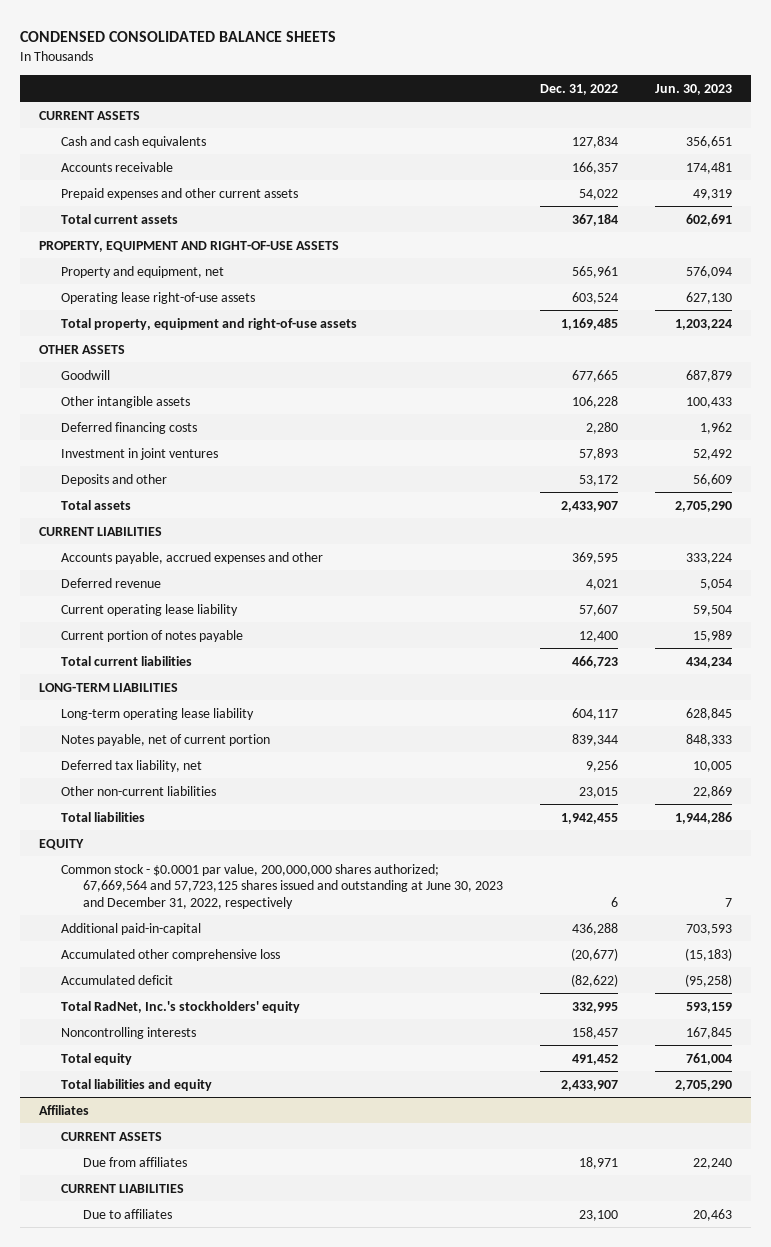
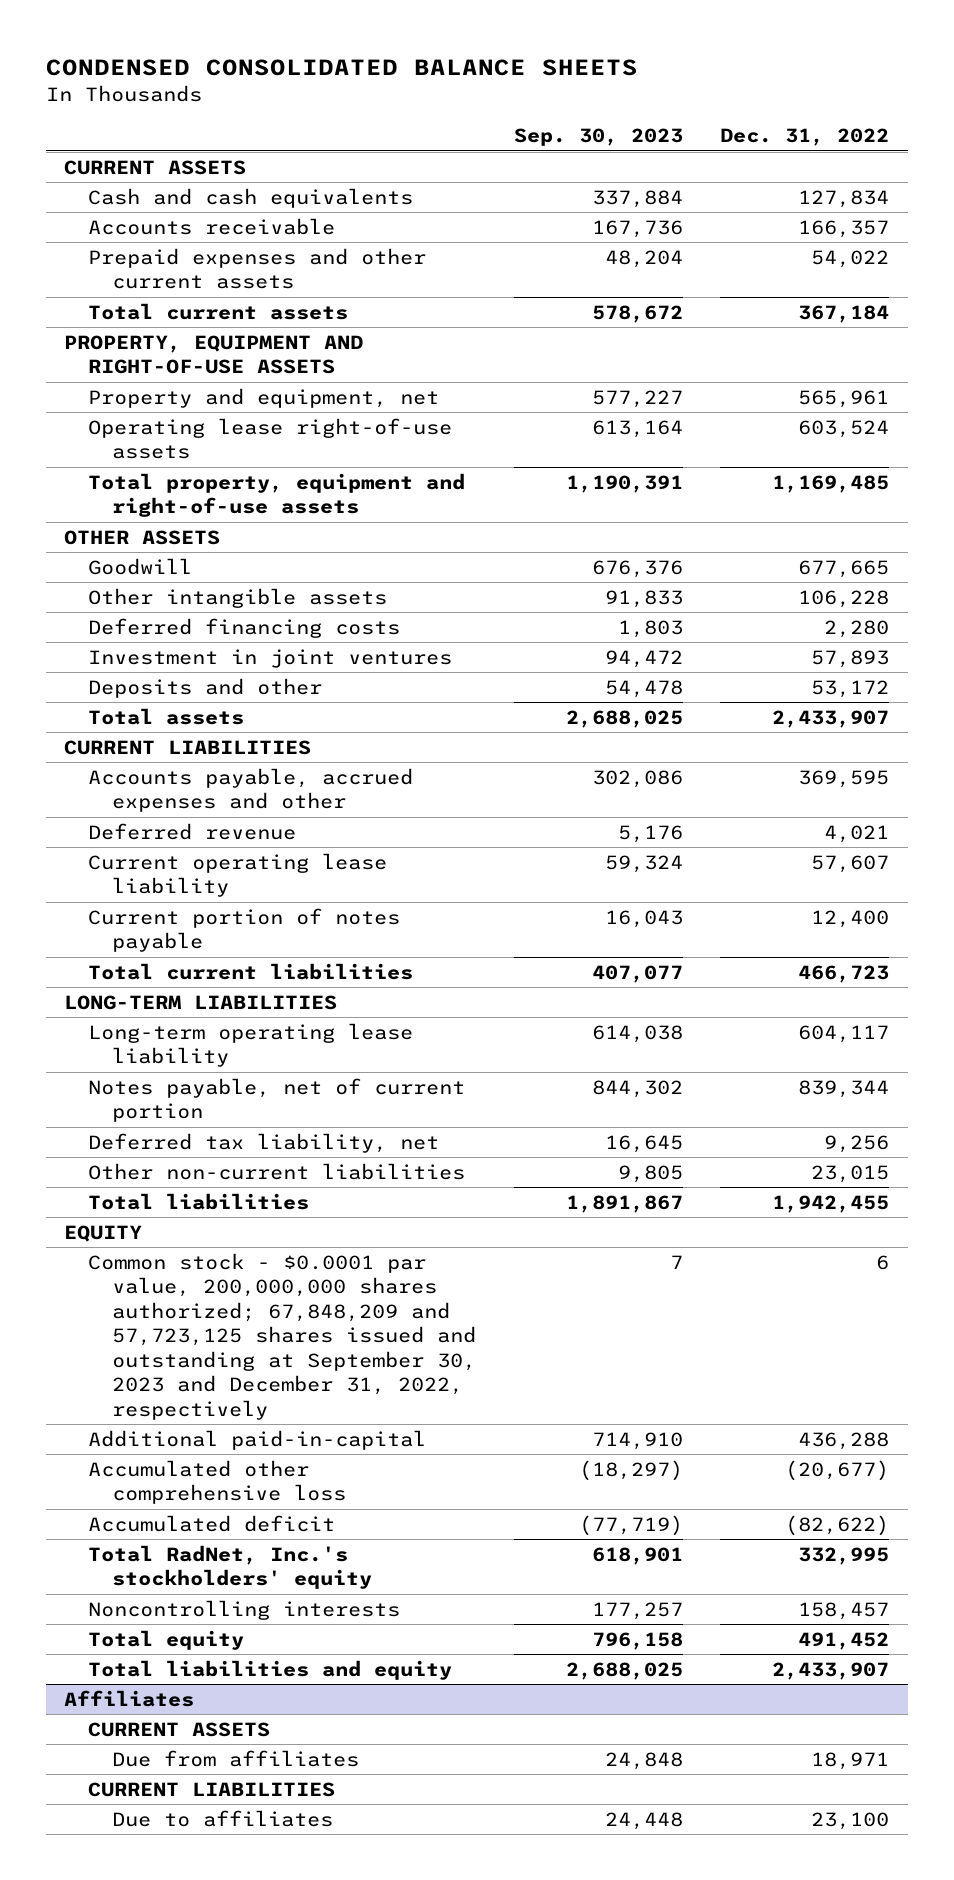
- | Dec. 31, 2022 | Jun. 30, 2023
+ | Sep. 30, 2023 | Dec. 31, 2022
- Common stock - $0.0001 par value, 200,000,000 shares authorized; 67,669,564 and 57,723,125 shares issued and outstanding at June 30, 2023 and December 31, 2022, respectively | 6 | 7
+ Common stock - $0.0001 par value, 200,000,000 shares authorized; 67,848,209 and 57,723,125 shares issued and outstanding at September 30, 2023 and December 31, 2022, respectively | 7 | 6

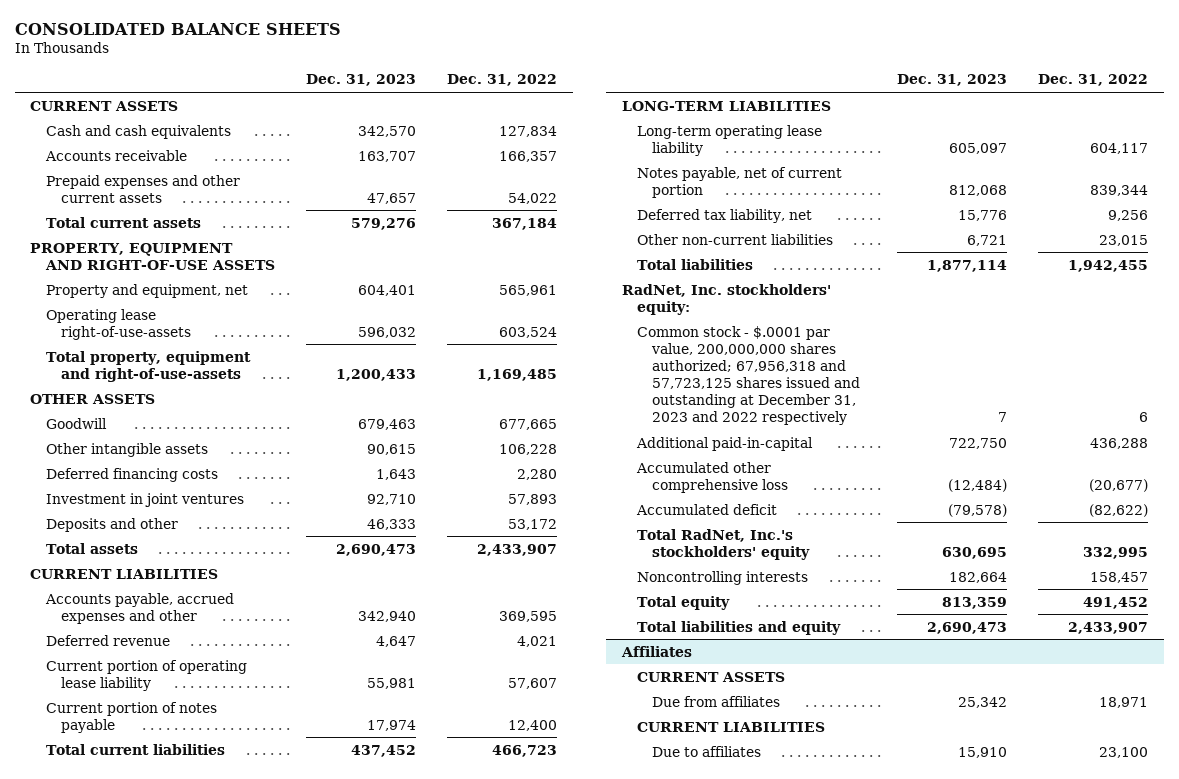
- CONDENSED CONSOLIDATED BALANCE SHEETS
+ CONSOLIDATED BALANCE SHEETS
- | Sep. 30, 2023 | Dec. 31, 2022
+ | Dec. 31, 2023 | Dec. 31, 2022
- Operating lease right-of-use assets | 613,164 | 603,524
- Total property, equipment and right-of-use assets | 1,190,391 | 1,169,485
+ Operating lease right-of-use-assets | 596,032 | 603,524
+ Total property, equipment and right-of-use-assets | 1,200,433 | 1,169,485
- Current operating lease liability | 59,324 | 57,607
+ Current portion of operating lease liability | 55,981 | 57,607
- EQUITY
- Common stock - $0.0001 par value, 200,000,000 shares authorized; 67,848,209 and 57,723,125 shares issued and outstanding at September 30, 2023 and December 31, 2022, respectively | 7 | 6
+ RadNet, Inc. stockholders' equity:
+ Common stock - $.0001 par value, 200,000,000 shares authorized; 67,956,318 and 57,723,125 shares issued and outstanding at December 31, 2023 and 2022 respectively | 7 | 6

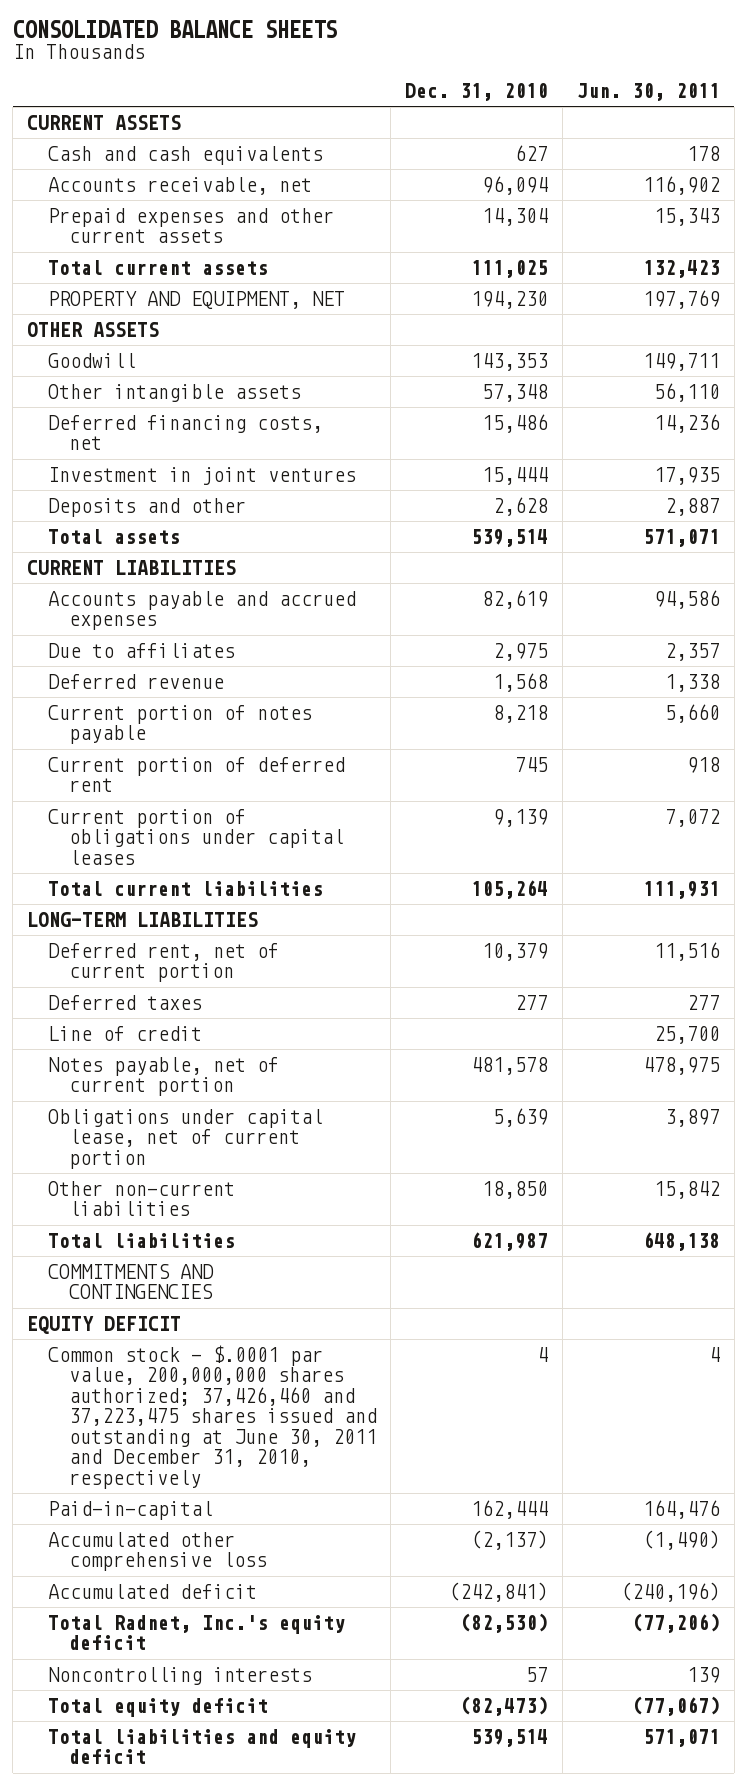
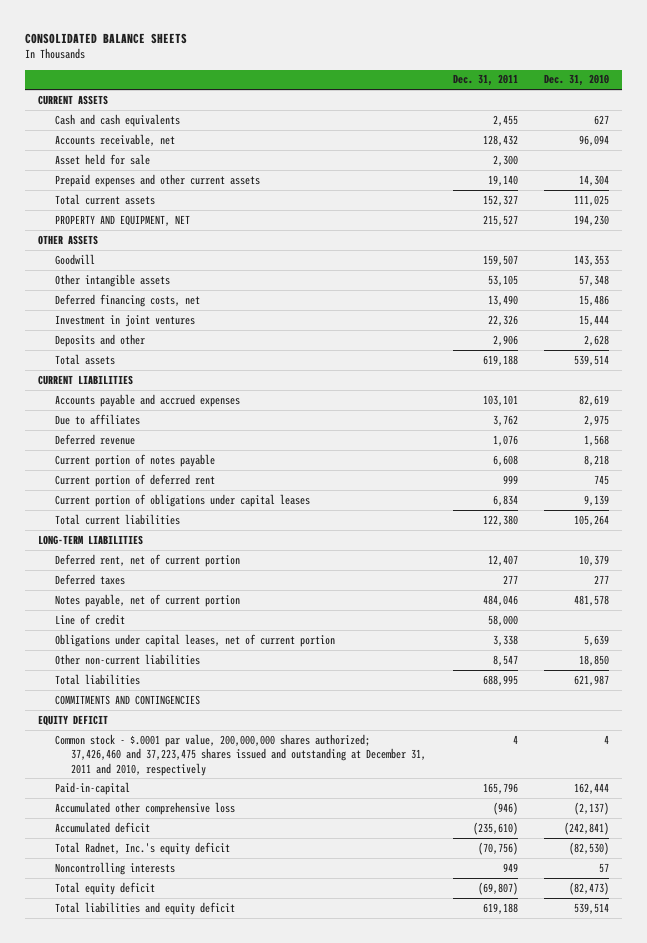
- | Dec. 31, 2010 | Jun. 30, 2011
+ | Dec. 31, 2011 | Dec. 31, 2010
+ Asset held for sale | 2,300 |
- Obligations under capital lease, net of current portion | 5,639 | 3,897
moved down: Line of credit | 58,000 |
+ Obligations under capital leases, net of current portion | 3,338 | 5,639
- Common stock - $.0001 par value, 200,000,000 shares authorized; 37,426,460 and 37,223,475 shares issued and outstanding at June 30, 2011 and December 31, 2010, respectively | 4 | 4
+ Common stock - $.0001 par value, 200,000,000 shares authorized; 37,426,460 and 37,223,475 shares issued and outstanding at December 31, 2011 and 2010, respectively | 4 | 4

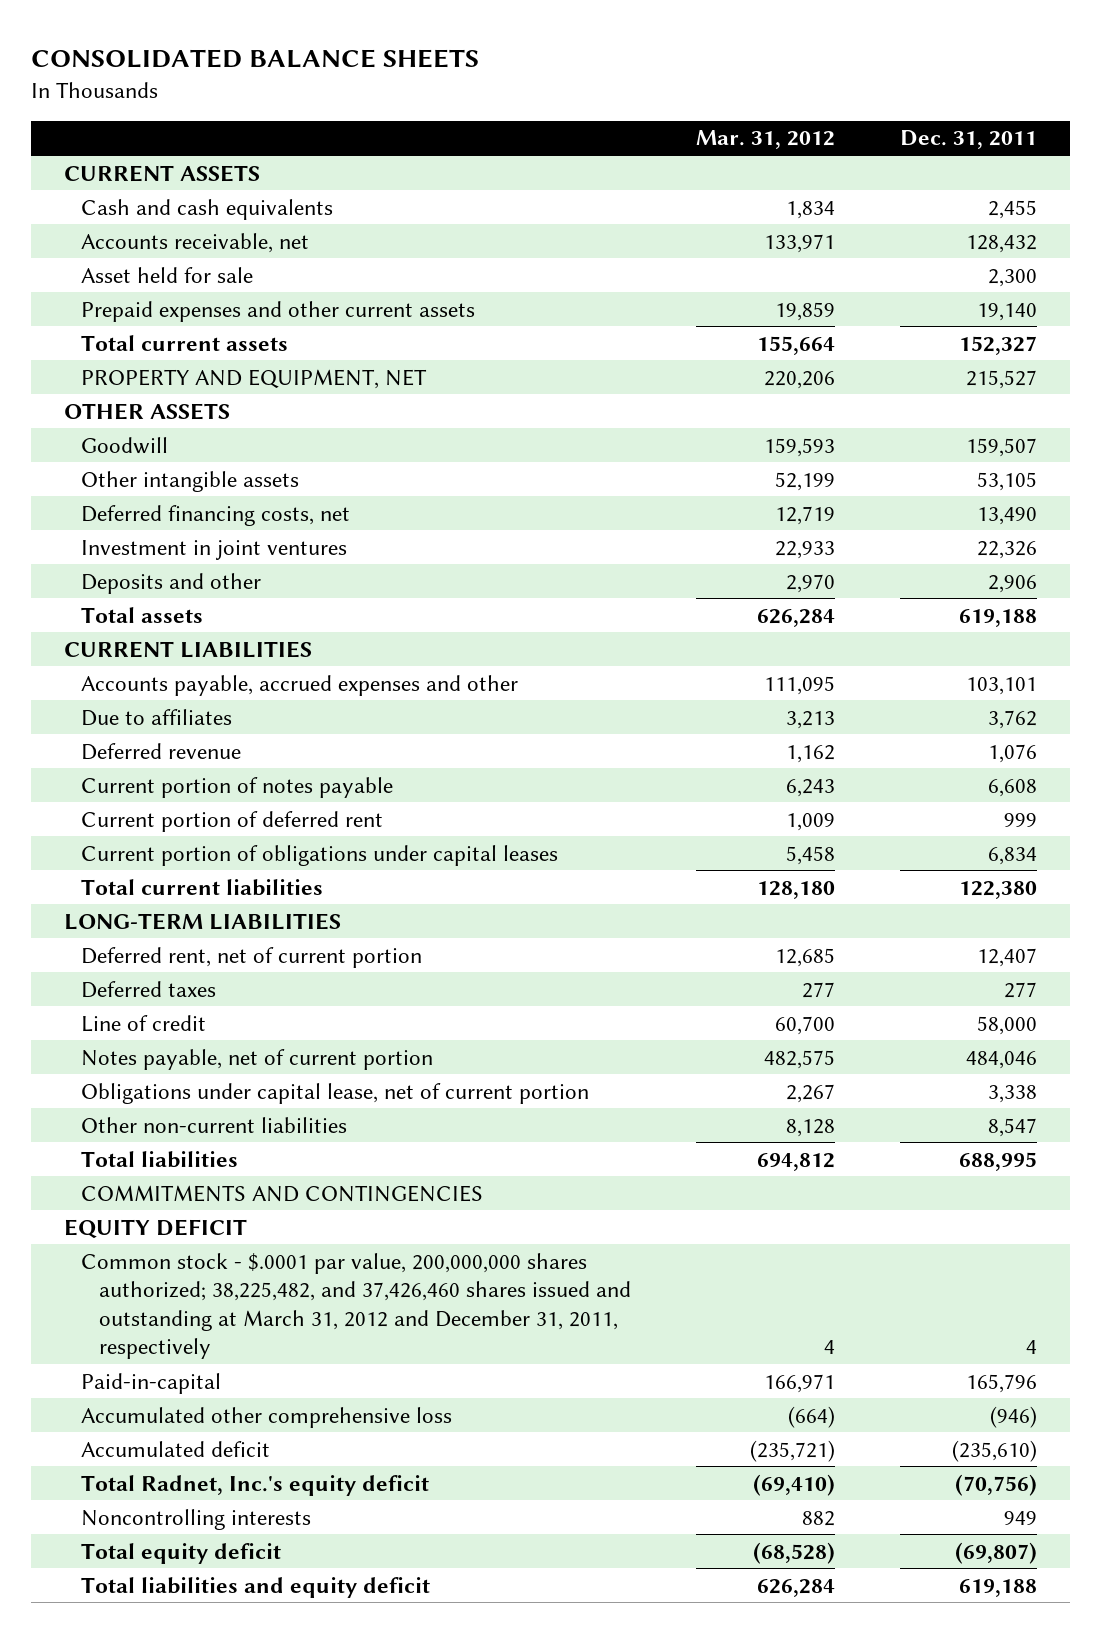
- | Dec. 31, 2011 | Dec. 31, 2010
+ | Mar. 31, 2012 | Dec. 31, 2011
- Accounts payable and accrued expenses | 103,101 | 82,619
+ Accounts payable, accrued expenses and other | 111,095 | 103,101
- Obligations under capital leases, net of current portion | 3,338 | 5,639
moved down: Notes payable, net of current portion | 482,575 | 484,046
+ Obligations under capital lease, net of current portion | 2,267 | 3,338
- Common stock - $.0001 par value, 200,000,000 shares authorized; 37,426,460 and 37,223,475 shares issued and outstanding at December 31, 2011 and 2010, respectively | 4 | 4
+ Common stock - $.0001 par value, 200,000,000 shares authorized; 38,225,482, and 37,426,460 shares issued and outstanding at March 31, 2012 and December 31, 2011, respectively | 4 | 4

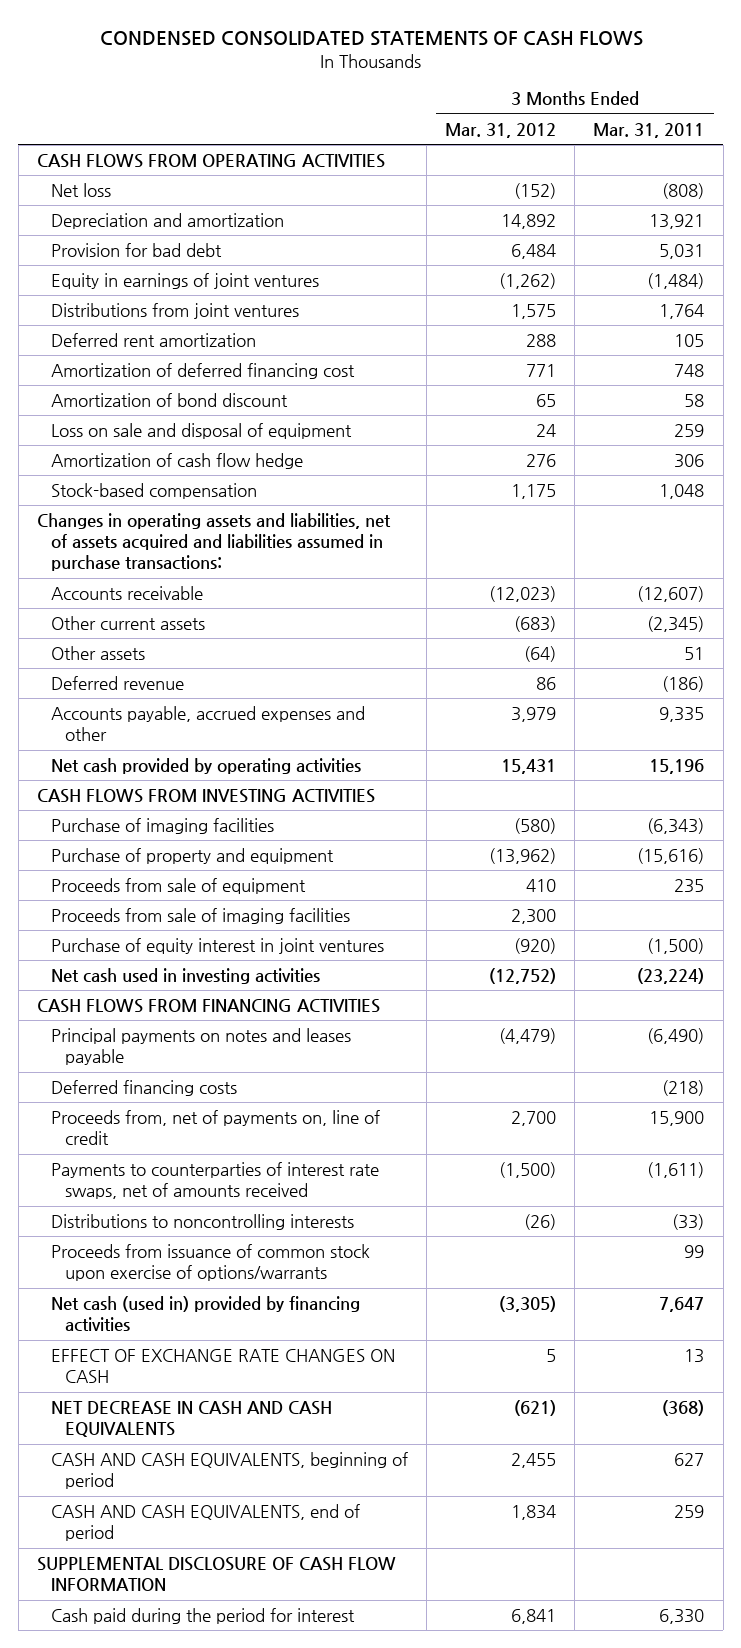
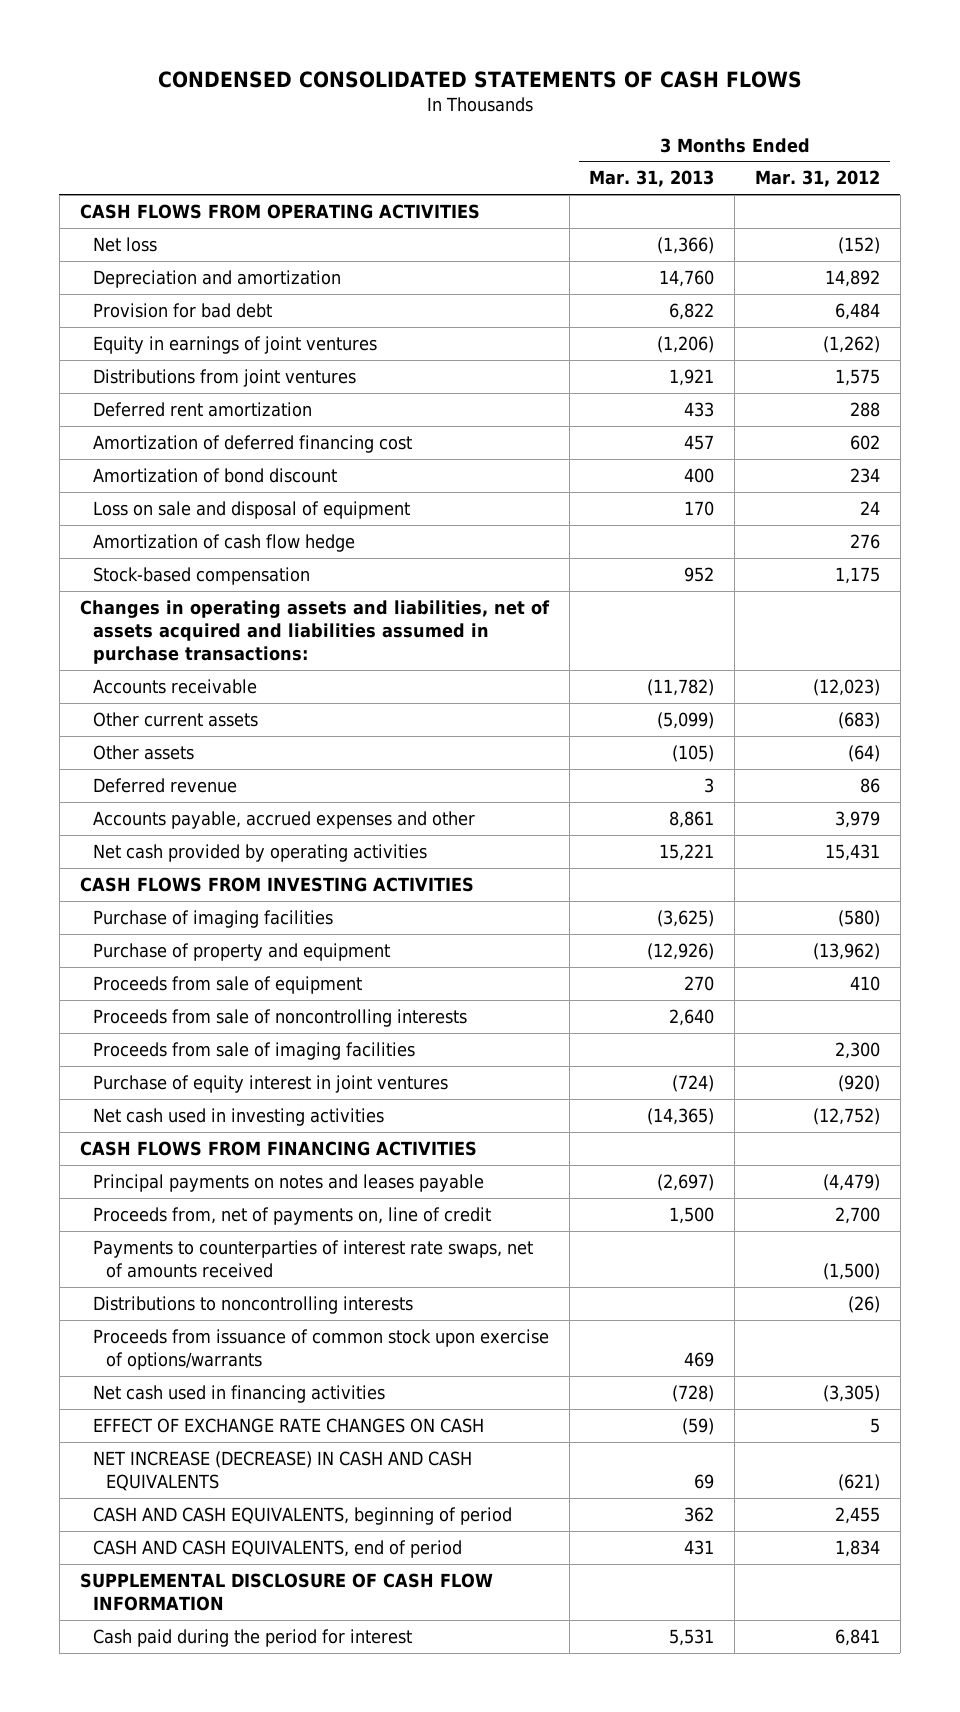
- | 3 Months Ended Mar. 31, 2012 | 3 Months Ended Mar. 31, 2011
+ | 3 Months Ended Mar. 31, 2013 | 3 Months Ended Mar. 31, 2012
- Amortization of deferred financing cost | 771 | 748
- Amortization of bond discount | 65 | 58
+ Amortization of deferred financing cost | 457 | 602
+ Amortization of bond discount | 400 | 234
+ Proceeds from sale of noncontrolling interests | 2,640 |
- Deferred financing costs | | (218)
- Net cash (used in) provided by financing activities | (3,305) | 7,647
+ Net cash used in financing activities | (728) | (3,305)
- NET DECREASE IN CASH AND CASH EQUIVALENTS | (621) | (368)
+ NET INCREASE (DECREASE) IN CASH AND CASH EQUIVALENTS | 69 | (621)

